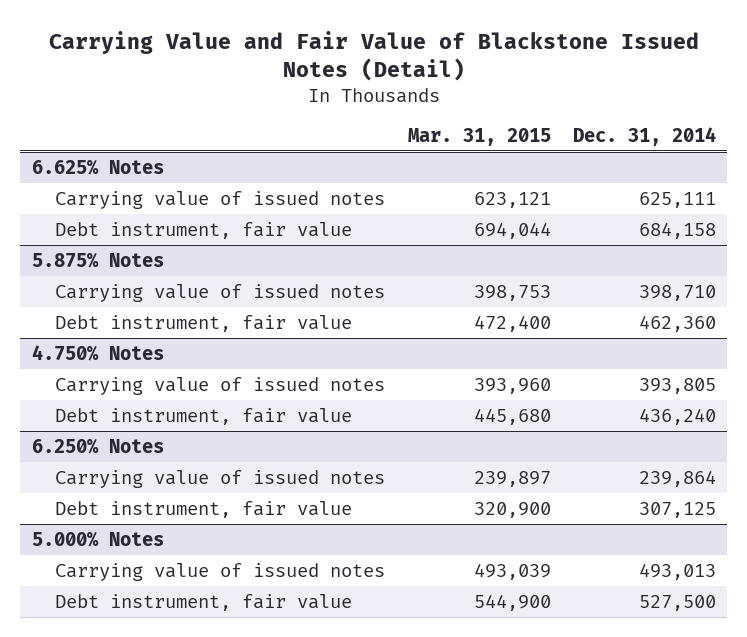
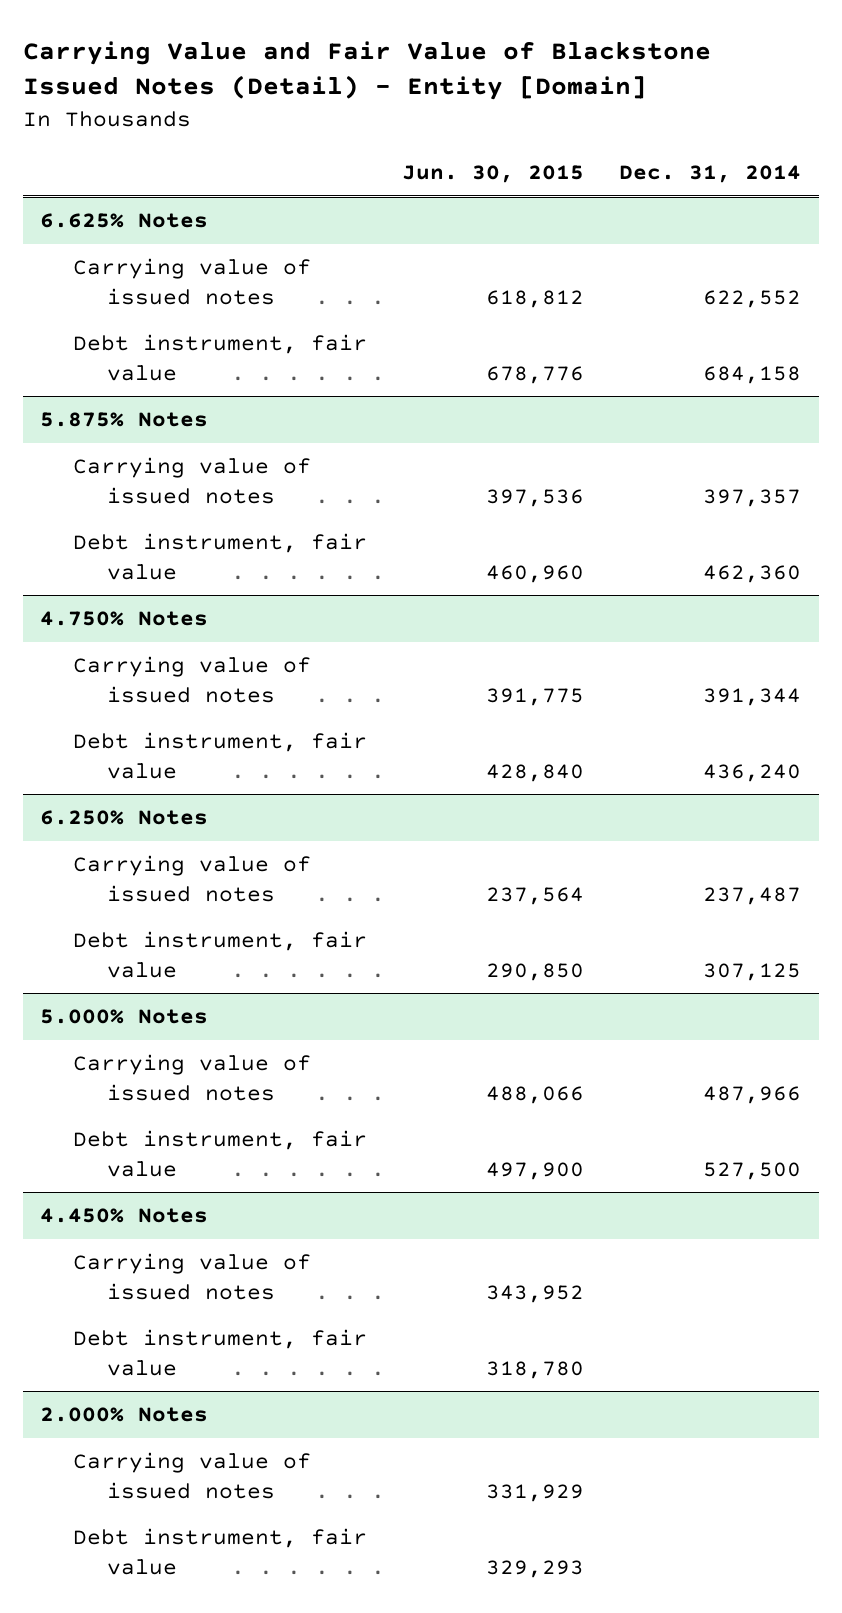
- Carrying Value and Fair Value of Blackstone Issued Notes (Detail)
+ Carrying Value and Fair Value of Blackstone Issued Notes (Detail) - Entity [Domain]
- | Mar. 31, 2015 | Dec. 31, 2014
+ | Jun. 30, 2015 | Dec. 31, 2014
@ 6.625% Notes
- Carrying value of issued notes | 623,121 | 625,111
+ Carrying value of issued notes | 618,812 | 622,552
@ 5.875% Notes
- Carrying value of issued notes | 398,753 | 398,710
+ Carrying value of issued notes | 397,536 | 397,357
@ 4.750% Notes
- Carrying value of issued notes | 393,960 | 393,805
+ Carrying value of issued notes | 391,775 | 391,344
@ 6.250% Notes
- Carrying value of issued notes | 239,897 | 239,864
+ Carrying value of issued notes | 237,564 | 237,487
@ 5.000% Notes
- Carrying value of issued notes | 493,039 | 493,013
+ Carrying value of issued notes | 488,066 | 487,966
+ 4.450% Notes
+ Carrying value of issued notes | 343,952 |
+ Debt instrument, fair value | 318,780 |
+ 2.000% Notes
+ Carrying value of issued notes | 331,929 |
+ Debt instrument, fair value | 329,293 |

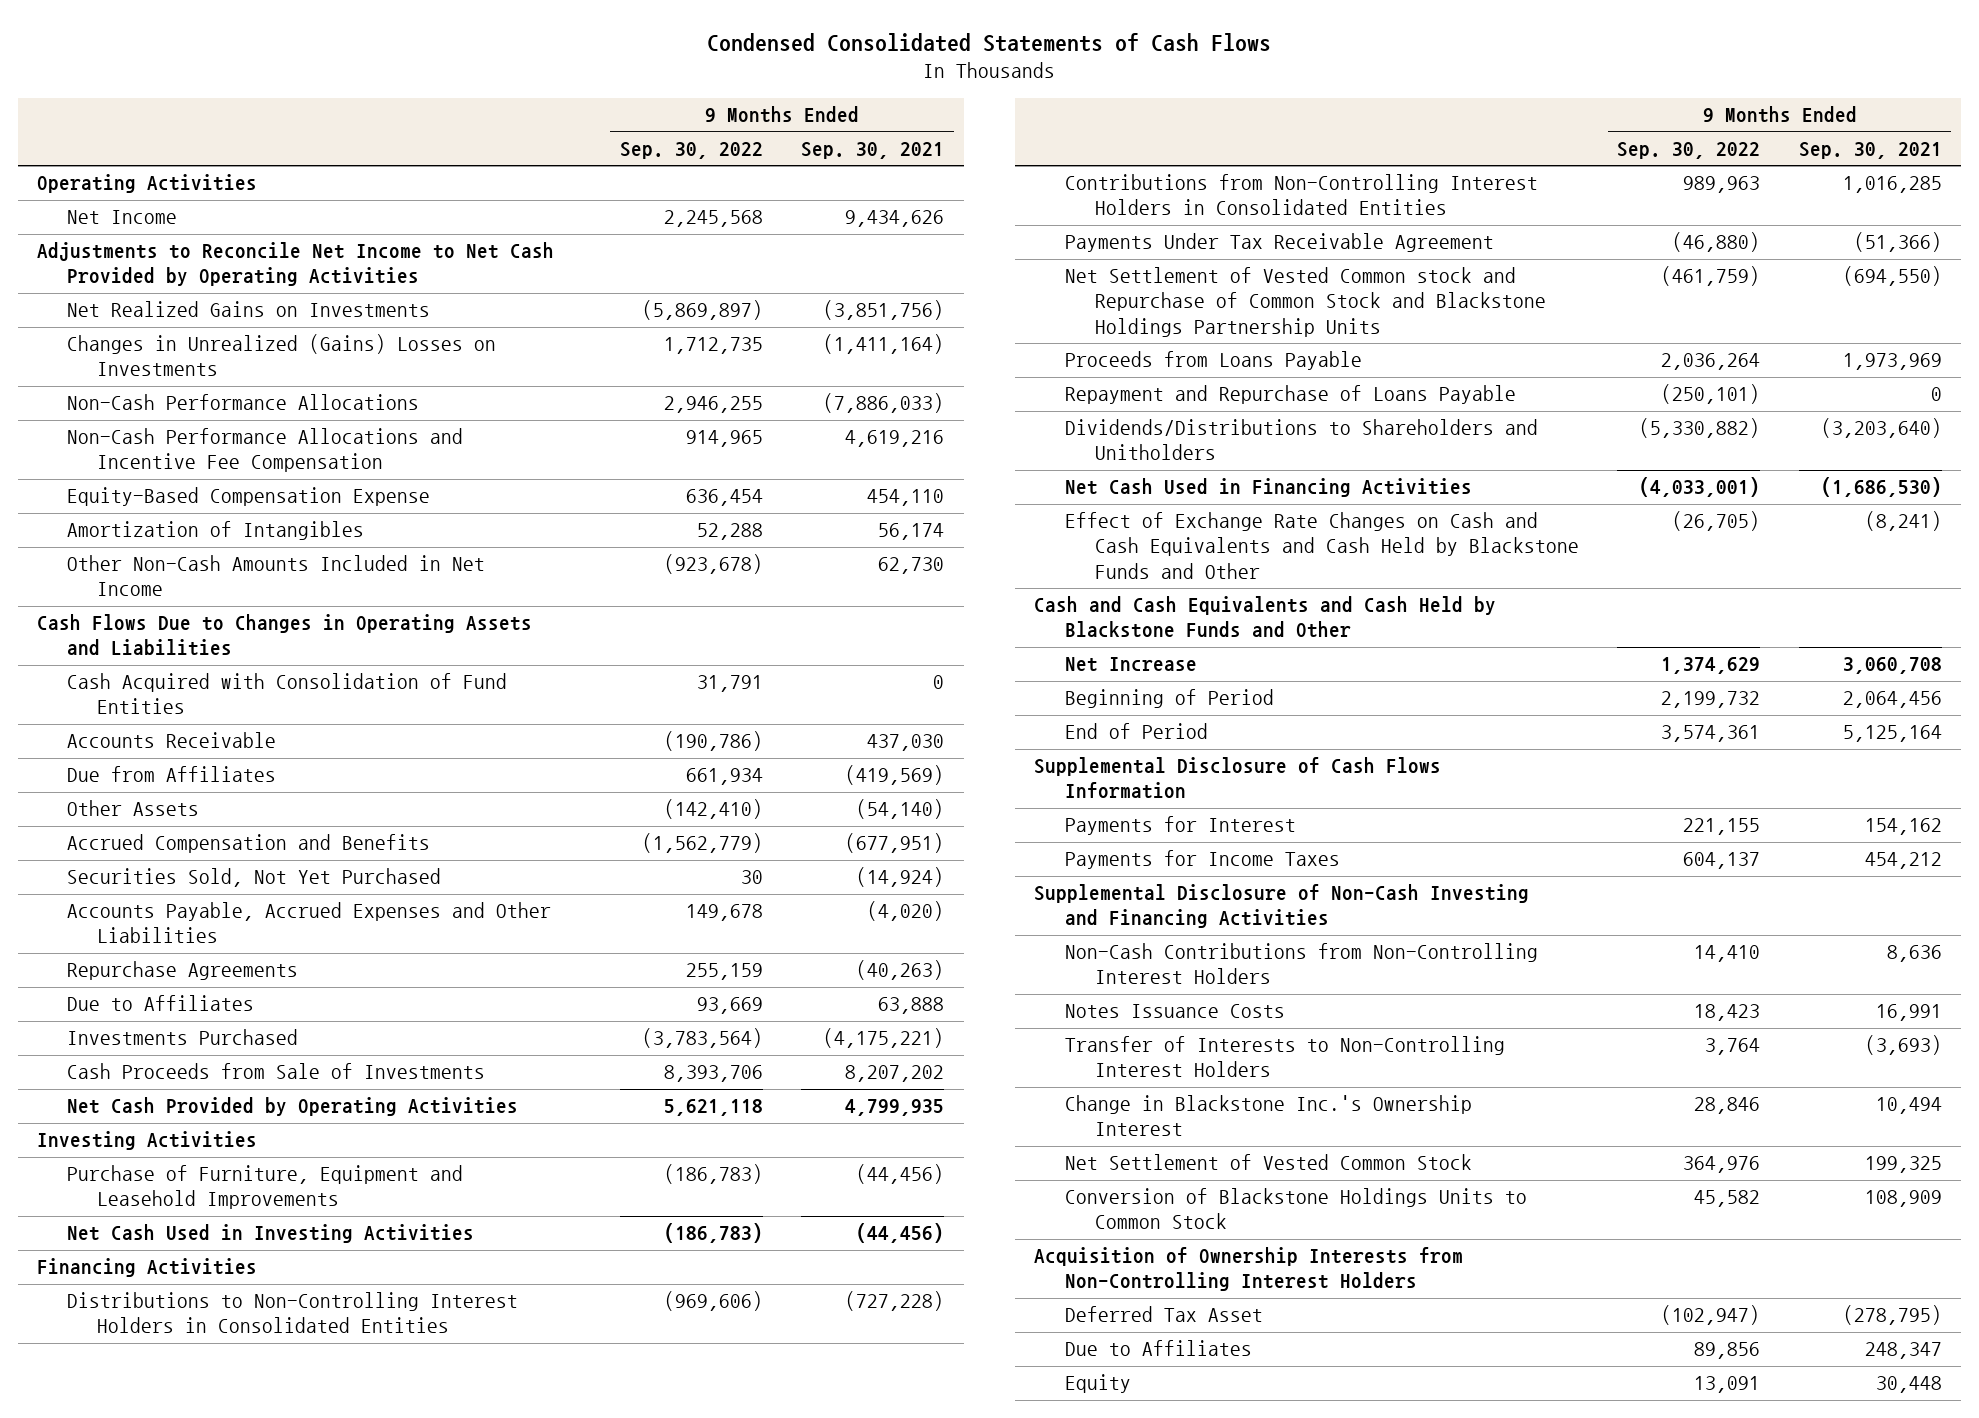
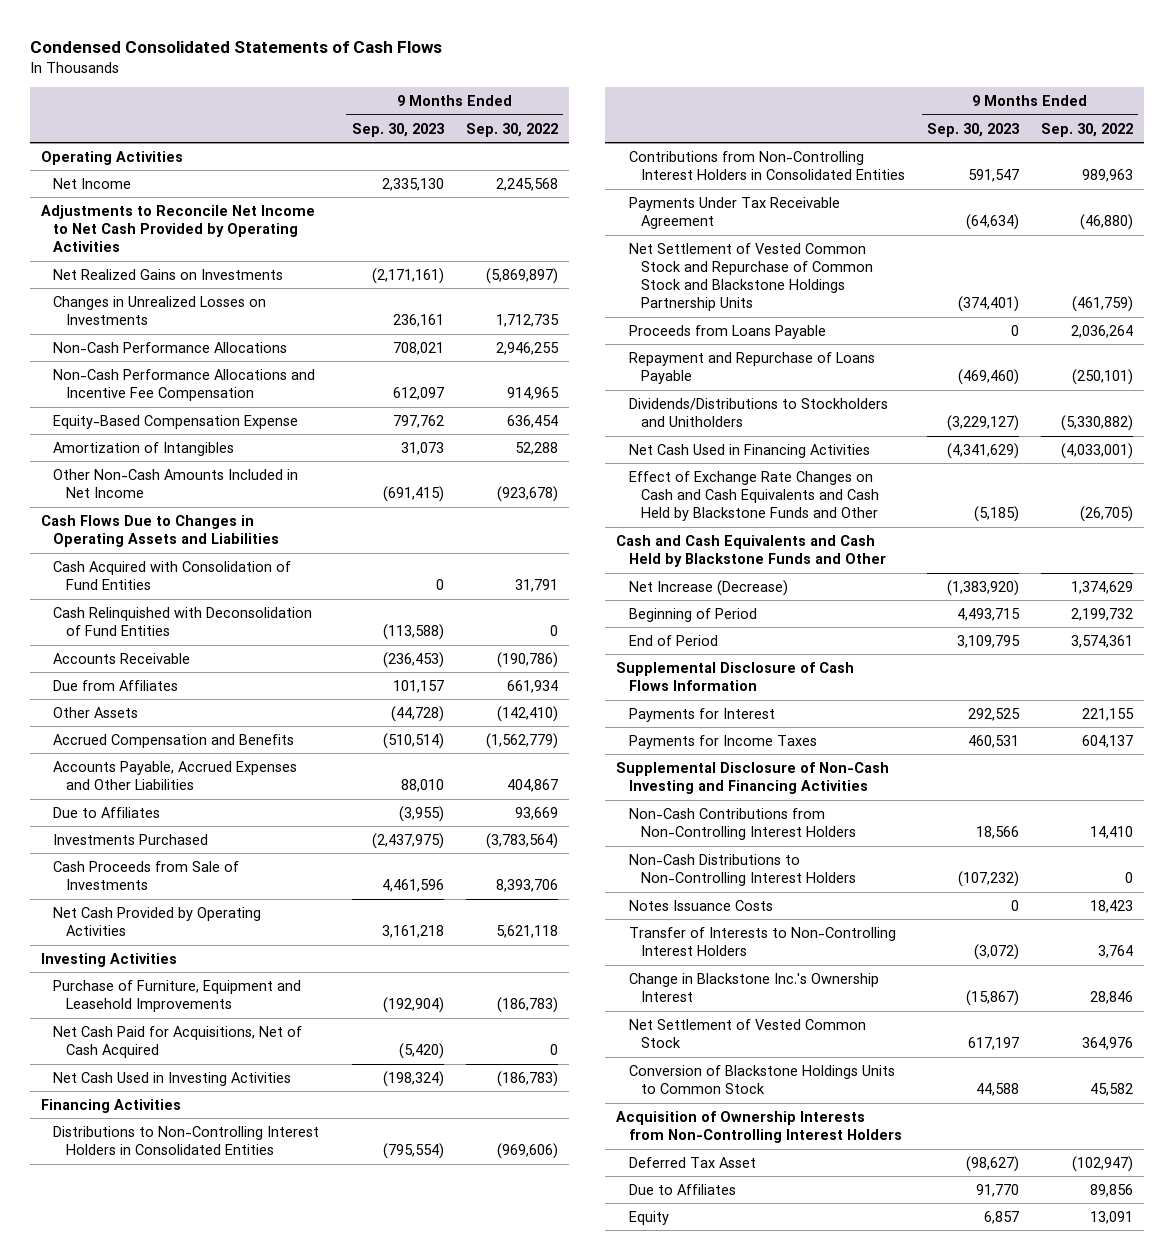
- | 9 Months Ended Sep. 30, 2022 | 9 Months Ended Sep. 30, 2021
+ | 9 Months Ended Sep. 30, 2023 | 9 Months Ended Sep. 30, 2022
- Changes in Unrealized (Gains) Losses on Investments | 1,712,735 | (1,411,164)
+ Changes in Unrealized Losses on Investments | 236,161 | 1,712,735
+ Cash Relinquished with Deconsolidation of Fund Entities | (113,588) | 0
- Securities Sold, Not Yet Purchased | 30 | (14,924)
- Accounts Payable, Accrued Expenses and Other Liabilities | 149,678 | (4,020)
- Repurchase Agreements | 255,159 | (40,263)
+ Accounts Payable, Accrued Expenses and Other Liabilities | 88,010 | 404,867
+ Net Cash Paid for Acquisitions, Net of Cash Acquired | (5,420) | 0
- Net Settlement of Vested Common stock and Repurchase of Common Stock and Blackstone Holdings Partnership Units | (461,759) | (694,550)
+ Net Settlement of Vested Common Stock and Repurchase of Common Stock and Blackstone Holdings Partnership Units | (374,401) | (461,759)
- Dividends/Distributions to Shareholders and Unitholders | (5,330,882) | (3,203,640)
+ Dividends/Distributions to Stockholders and Unitholders | (3,229,127) | (5,330,882)
- Net Increase | 1,374,629 | 3,060,708
+ Net Increase (Decrease) | (1,383,920) | 1,374,629
+ Non-Cash Distributions to Non-Controlling Interest Holders | (107,232) | 0

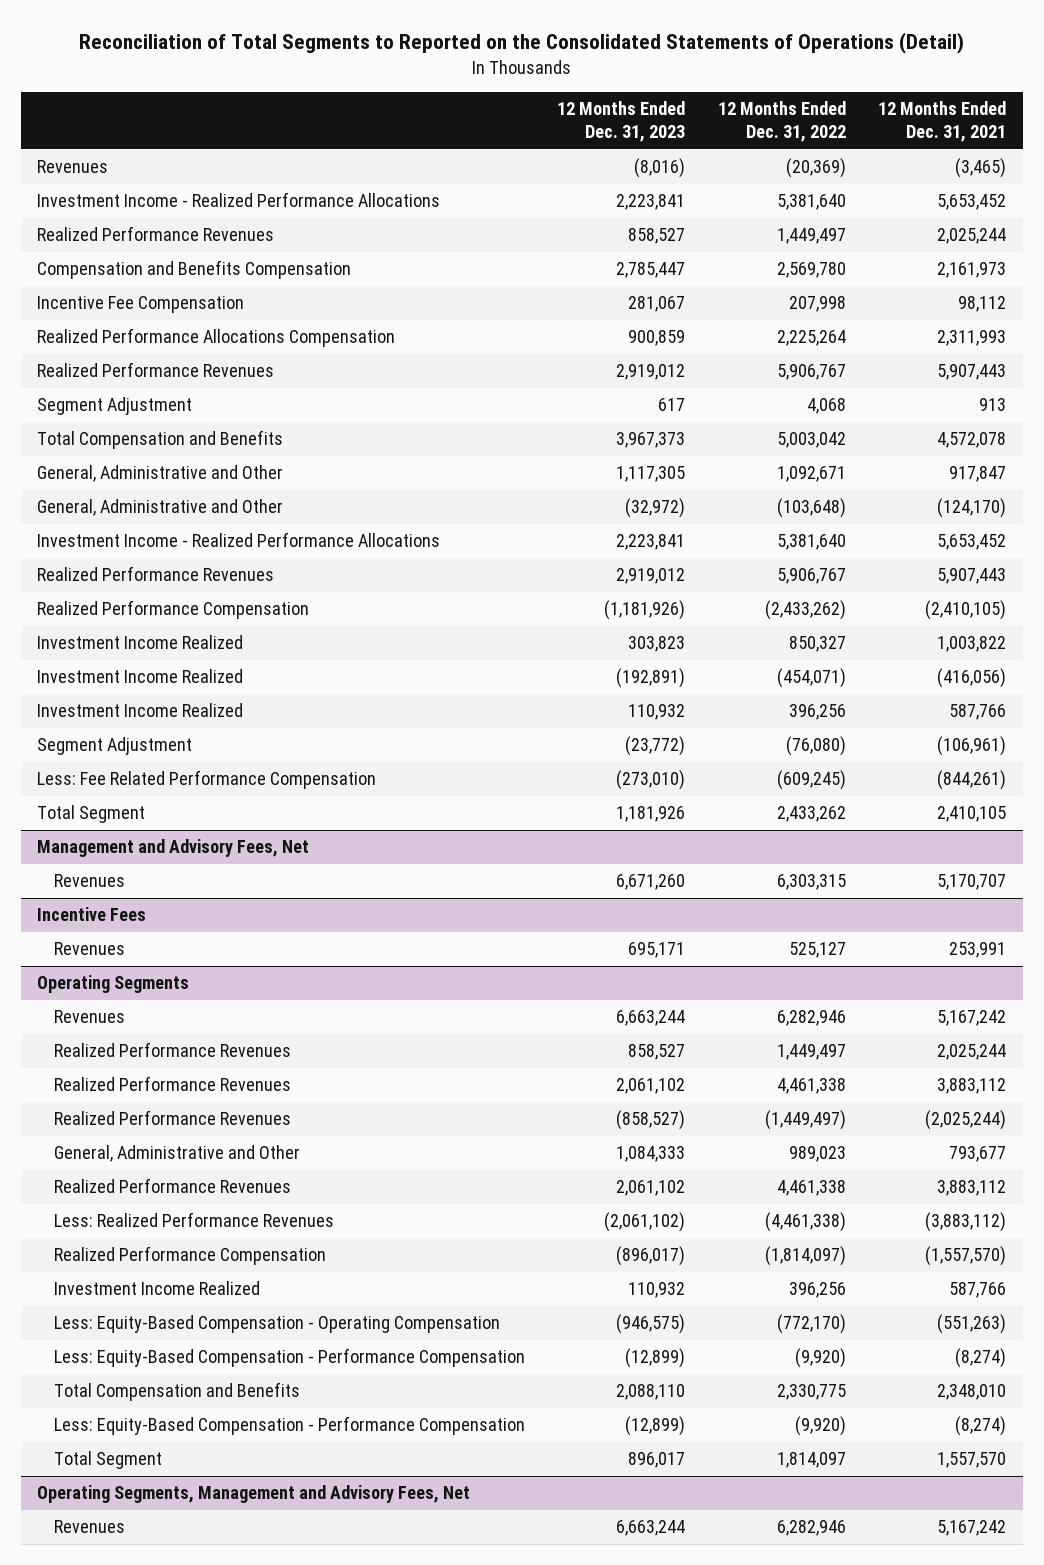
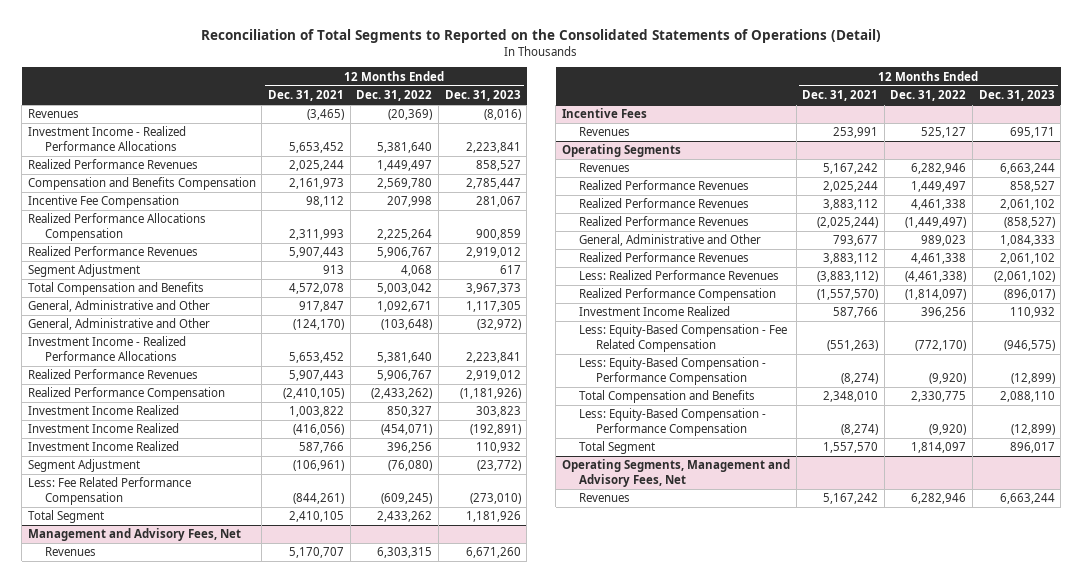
- | 12 Months Ended Dec. 31, 2023 | 12 Months Ended Dec. 31, 2022 | 12 Months Ended Dec. 31, 2021
+ | 12 Months Ended Dec. 31, 2021 | 12 Months Ended Dec. 31, 2022 | 12 Months Ended Dec. 31, 2023
@ Operating Segments
- Less: Equity-Based Compensation - Operating Compensation | (946,575) | (772,170) | (551,263)
+ Less: Equity-Based Compensation - Fee Related Compensation | (551,263) | (772,170) | (946,575)

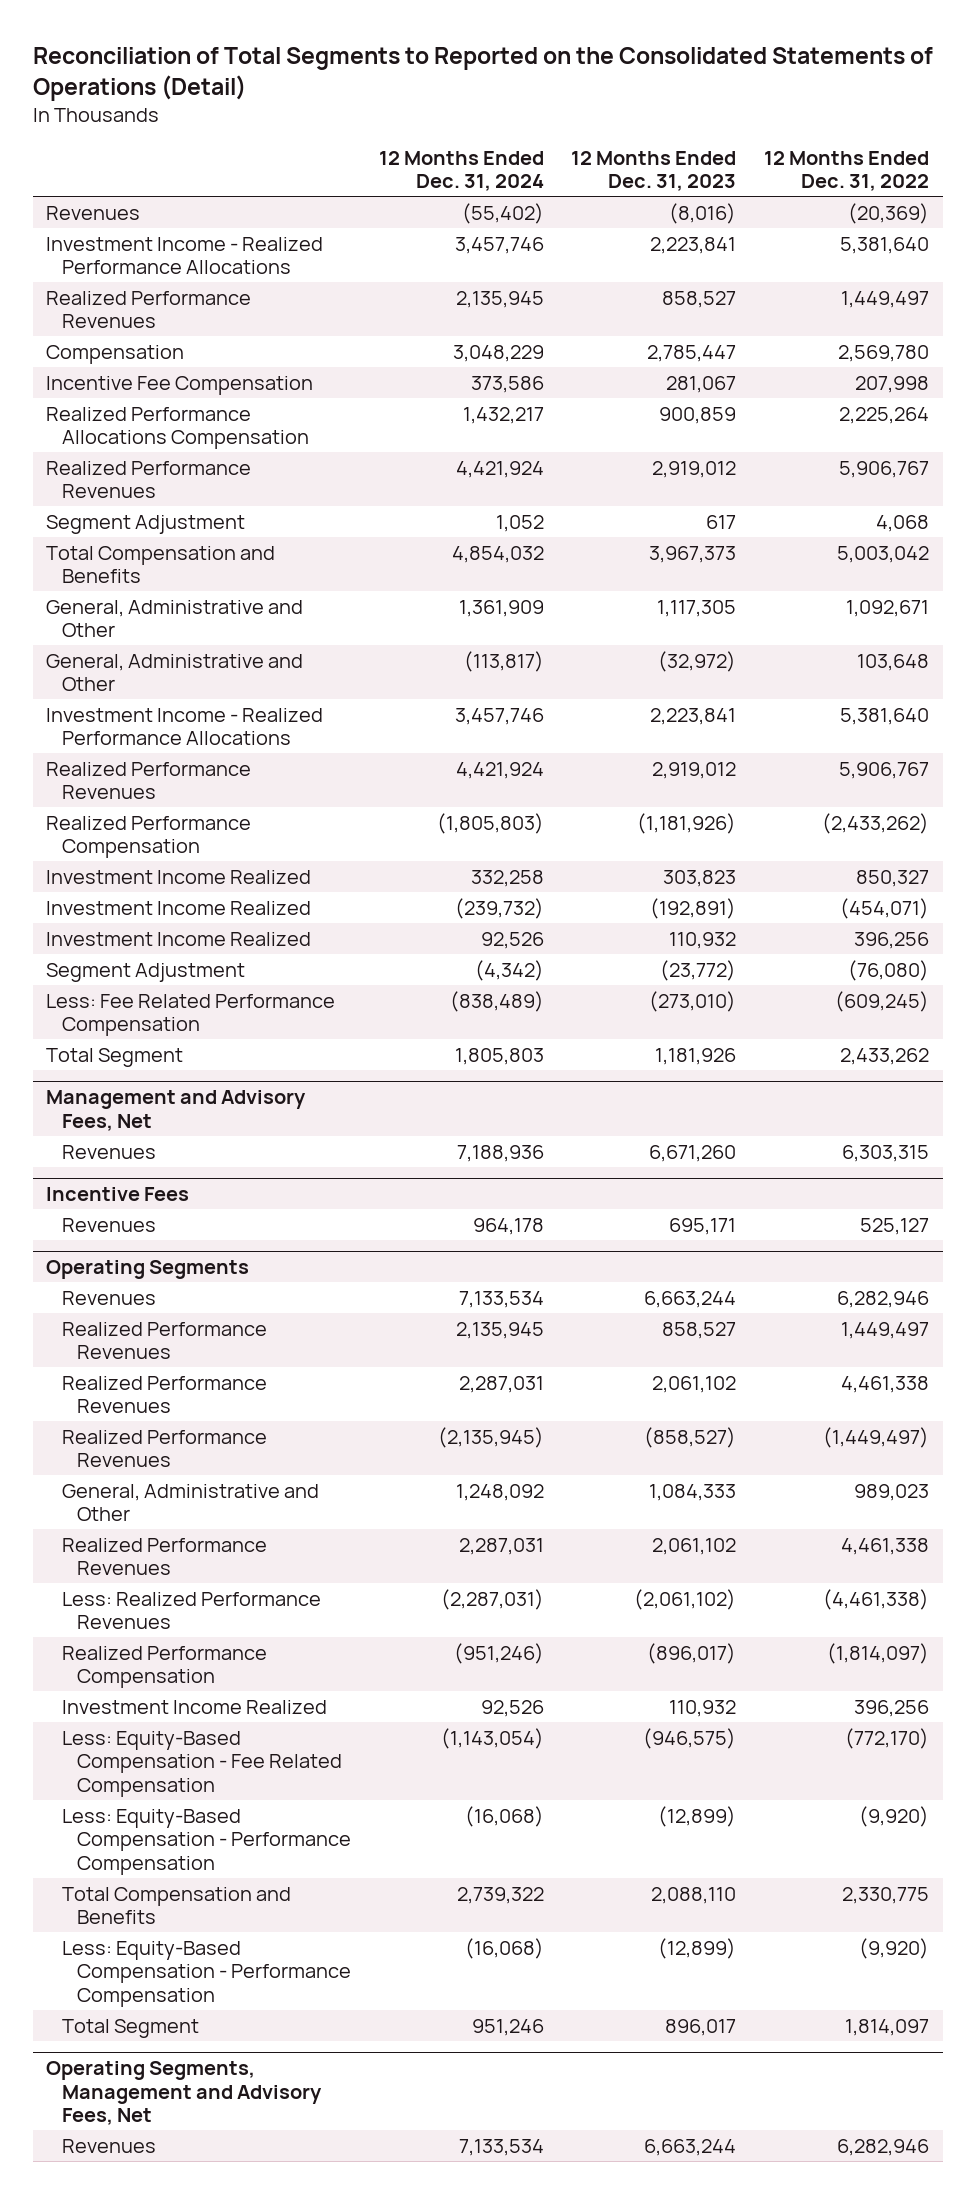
- | 12 Months Ended Dec. 31, 2021 | 12 Months Ended Dec. 31, 2022 | 12 Months Ended Dec. 31, 2023
+ | 12 Months Ended Dec. 31, 2024 | 12 Months Ended Dec. 31, 2023 | 12 Months Ended Dec. 31, 2022
- Compensation and Benefits Compensation | 2,161,973 | 2,569,780 | 2,785,447
+ Compensation | 3,048,229 | 2,785,447 | 2,569,780
- General, Administrative and Other | (124,170) | (103,648) | (32,972)
+ General, Administrative and Other | (113,817) | (32,972) | 103,648

